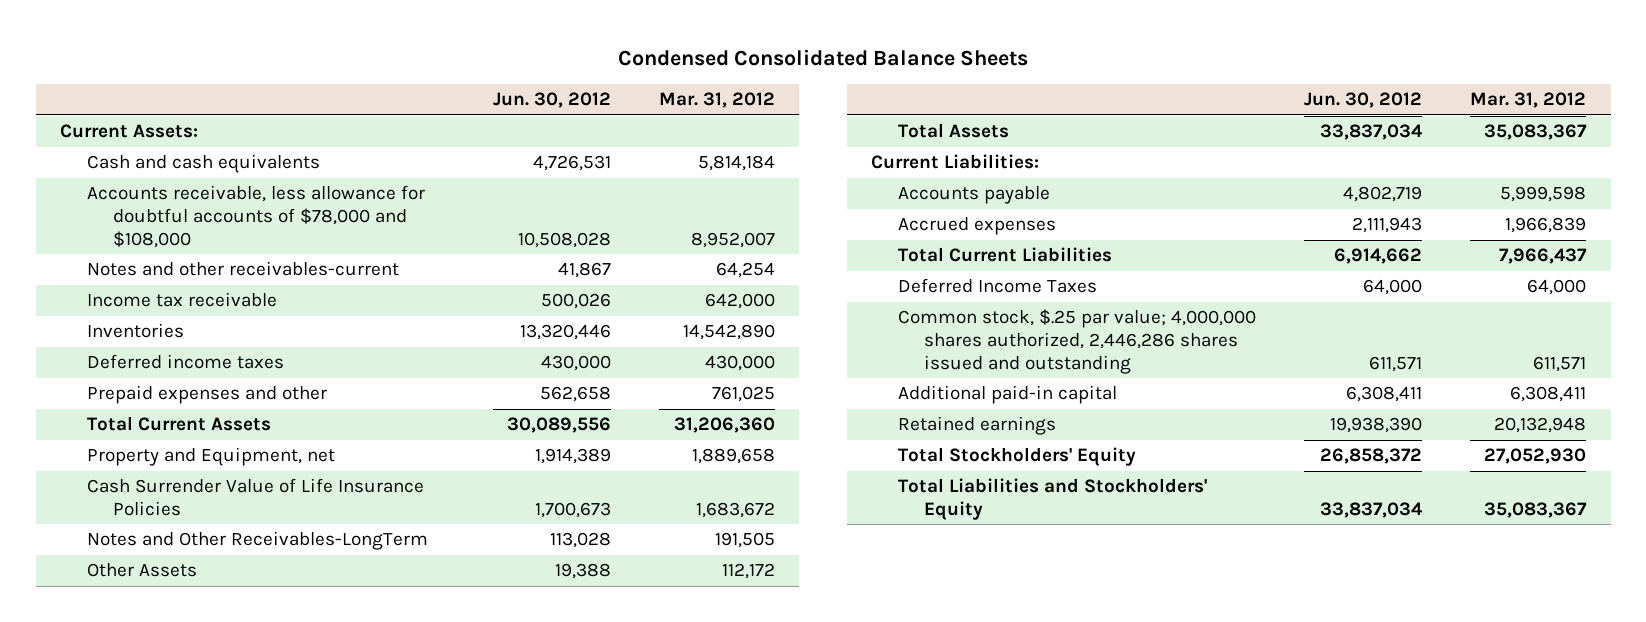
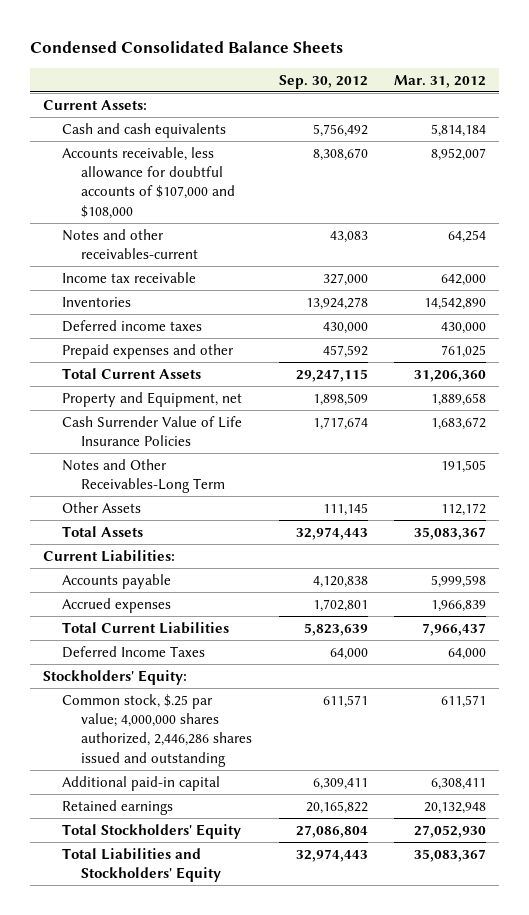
- | Jun. 30, 2012 | Mar. 31, 2012
+ | Sep. 30, 2012 | Mar. 31, 2012
- Accounts receivable, less allowance for doubtful accounts of $78,000 and $108,000 | 10,508,028 | 8,952,007
+ Accounts receivable, less allowance for doubtful accounts of $107,000 and $108,000 | 8,308,670 | 8,952,007
- Notes and Other Receivables-LongTerm | 113,028 | 191,505
+ Notes and Other Receivables-Long Term | | 191,505
+ Stockholders' Equity:

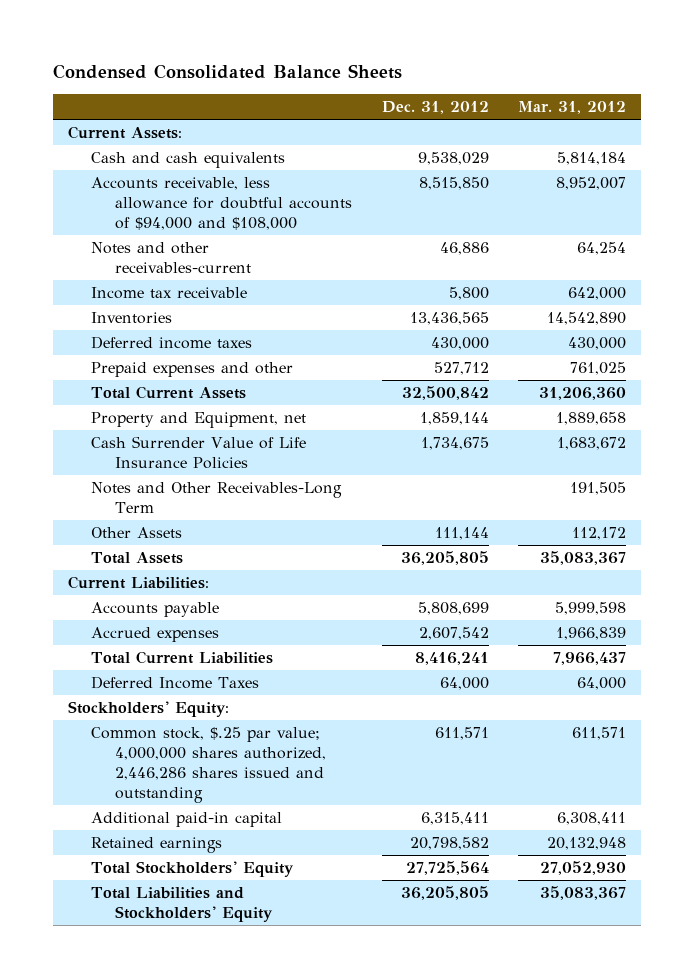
- | Sep. 30, 2012 | Mar. 31, 2012
+ | Dec. 31, 2012 | Mar. 31, 2012
- Accounts receivable, less allowance for doubtful accounts of $107,000 and $108,000 | 8,308,670 | 8,952,007
+ Accounts receivable, less allowance for doubtful accounts of $94,000 and $108,000 | 8,515,850 | 8,952,007

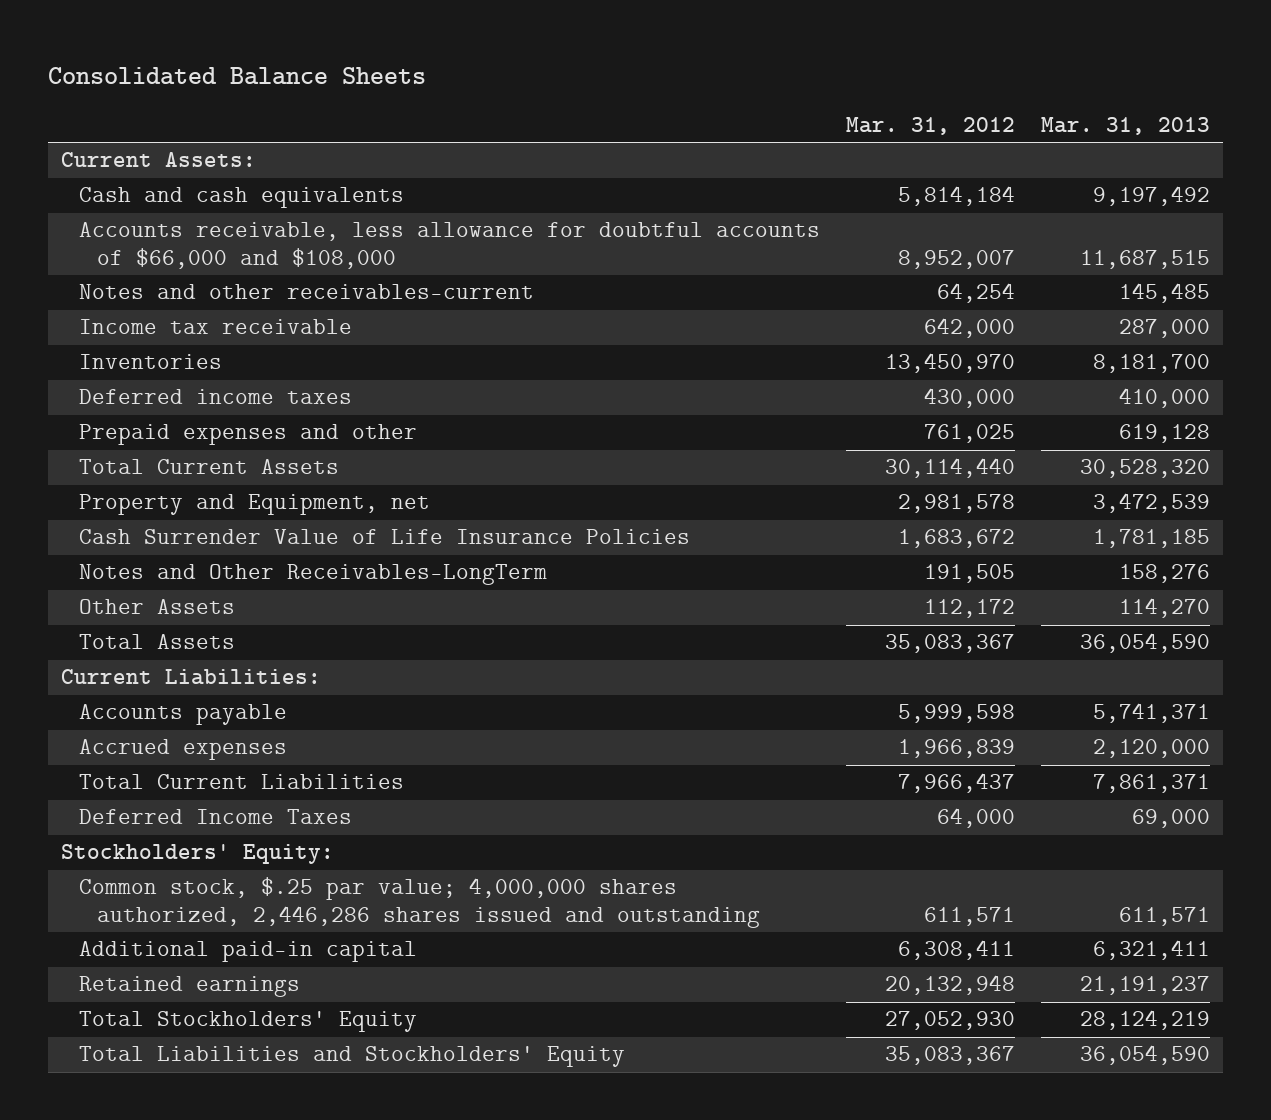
- Condensed Consolidated Balance Sheets
+ Consolidated Balance Sheets
- | Dec. 31, 2012 | Mar. 31, 2012
+ | Mar. 31, 2012 | Mar. 31, 2013
- Accounts receivable, less allowance for doubtful accounts of $94,000 and $108,000 | 8,515,850 | 8,952,007
+ Accounts receivable, less allowance for doubtful accounts of $66,000 and $108,000 | 8,952,007 | 11,687,515
- Inventories | 13,436,565 | 14,542,890
+ Inventories | 13,450,970 | 8,181,700
- Total Current Assets | 32,500,842 | 31,206,360
- Property and Equipment, net | 1,859,144 | 1,889,658
+ Total Current Assets | 30,114,440 | 30,528,320
+ Property and Equipment, net | 2,981,578 | 3,472,539
- Notes and Other Receivables-Long Term | | 191,505
+ Notes and Other Receivables-LongTerm | 191,505 | 158,276

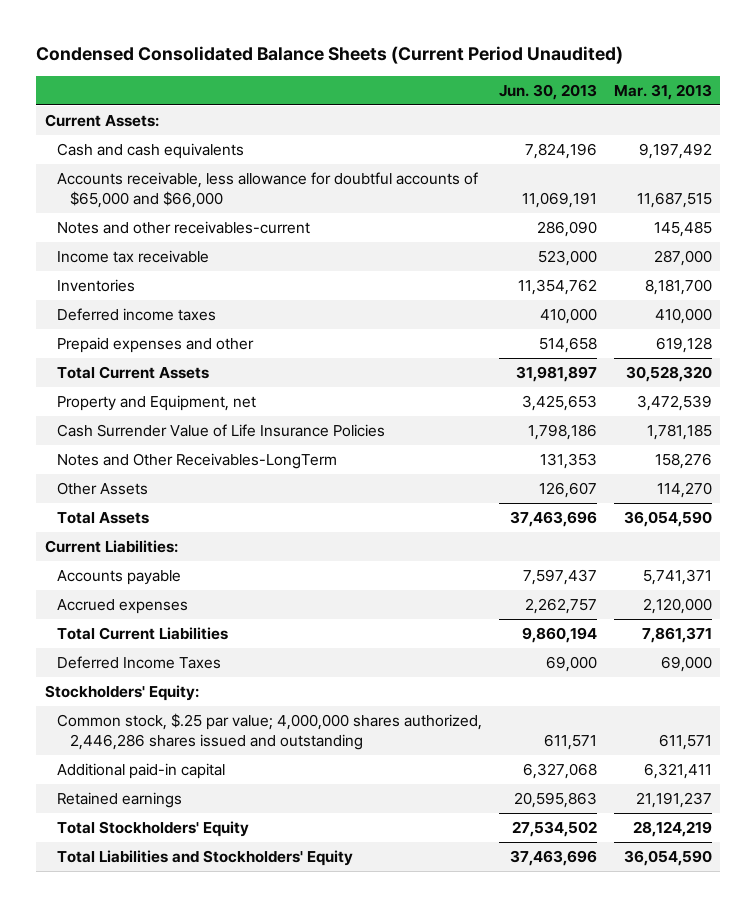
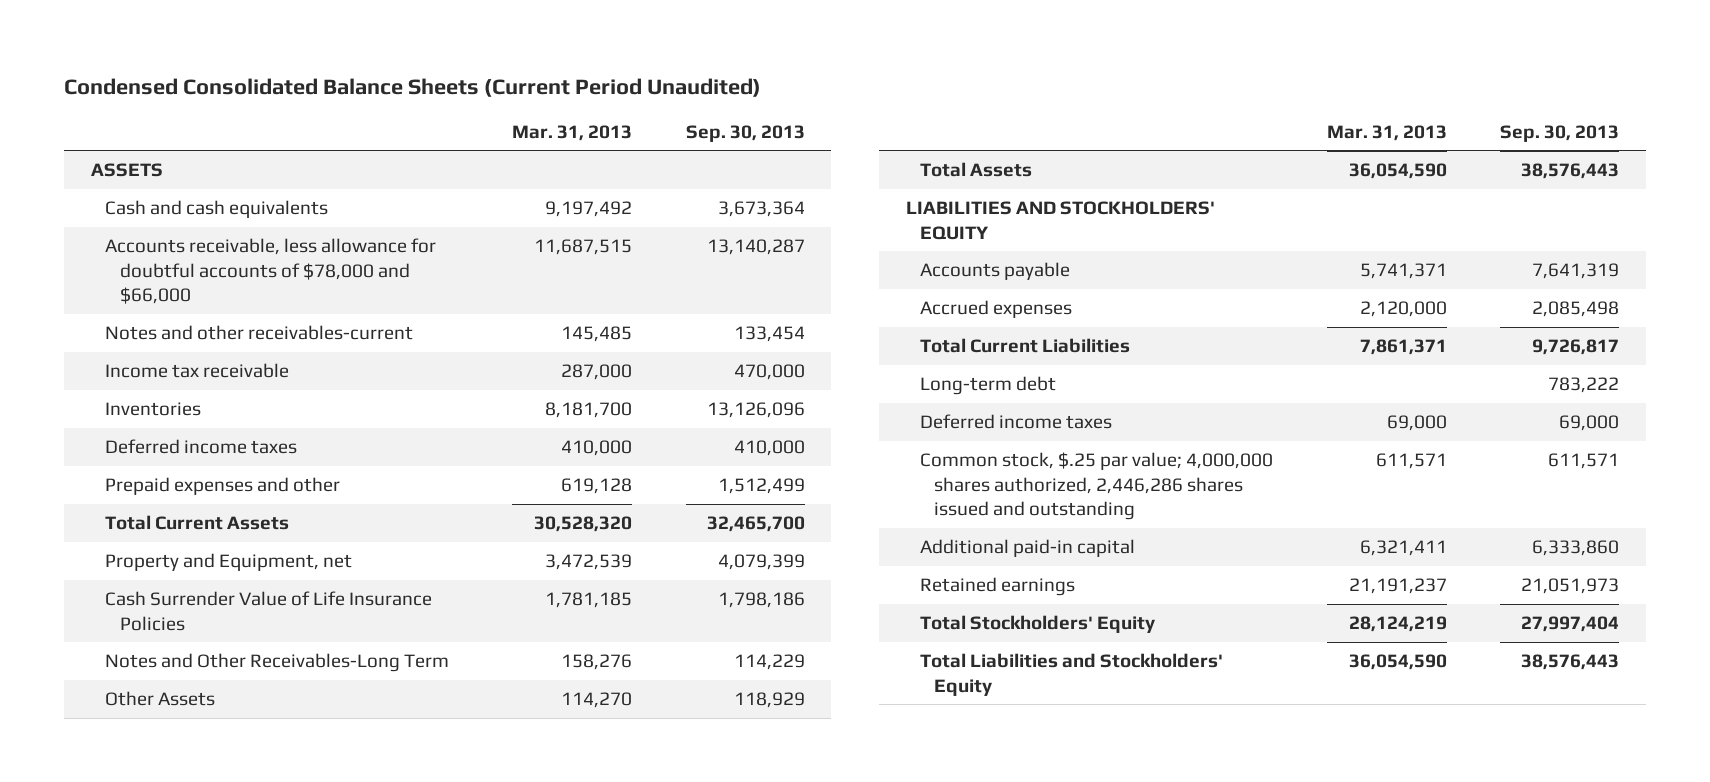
- | Jun. 30, 2013 | Mar. 31, 2013
+ | Mar. 31, 2013 | Sep. 30, 2013
- Current Assets:
+ ASSETS
- Accounts receivable, less allowance for doubtful accounts of $65,000 and $66,000 | 11,069,191 | 11,687,515
+ Accounts receivable, less allowance for doubtful accounts of $78,000 and $66,000 | 11,687,515 | 13,140,287
- Notes and Other Receivables-LongTerm | 131,353 | 158,276
+ Notes and Other Receivables-Long Term | 158,276 | 114,229
- Current Liabilities:
+ LIABILITIES AND STOCKHOLDERS' EQUITY
- Deferred Income Taxes | 69,000 | 69,000
- Stockholders' Equity:
+ Long-term debt | | 783,222
+ Deferred income taxes | 69,000 | 69,000

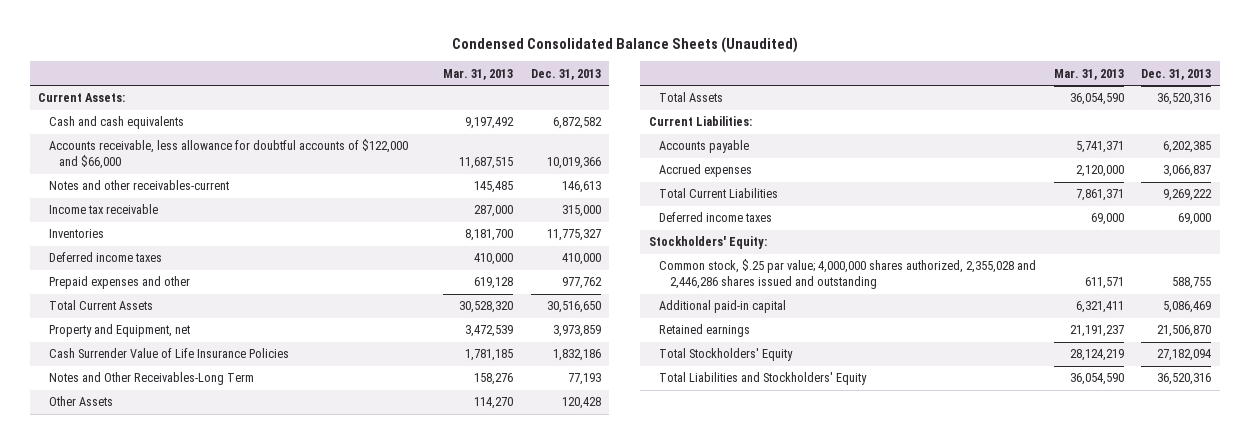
- Condensed Consolidated Balance Sheets (Current Period Unaudited)
+ Condensed Consolidated Balance Sheets (Unaudited)
- | Mar. 31, 2013 | Sep. 30, 2013
+ | Mar. 31, 2013 | Dec. 31, 2013
- ASSETS
+ Current Assets:
- Accounts receivable, less allowance for doubtful accounts of $78,000 and $66,000 | 11,687,515 | 13,140,287
+ Accounts receivable, less allowance for doubtful accounts of $122,000 and $66,000 | 11,687,515 | 10,019,366
- LIABILITIES AND STOCKHOLDERS' EQUITY
+ Current Liabilities:
- Long-term debt | | 783,222
- Common stock, $.25 par value; 4,000,000 shares authorized, 2,446,286 shares issued and outstanding | 611,571 | 611,571
+ Stockholders' Equity:
+ Common stock, $.25 par value; 4,000,000 shares authorized, 2,355,028 and 2,446,286 shares issued and outstanding | 611,571 | 588,755

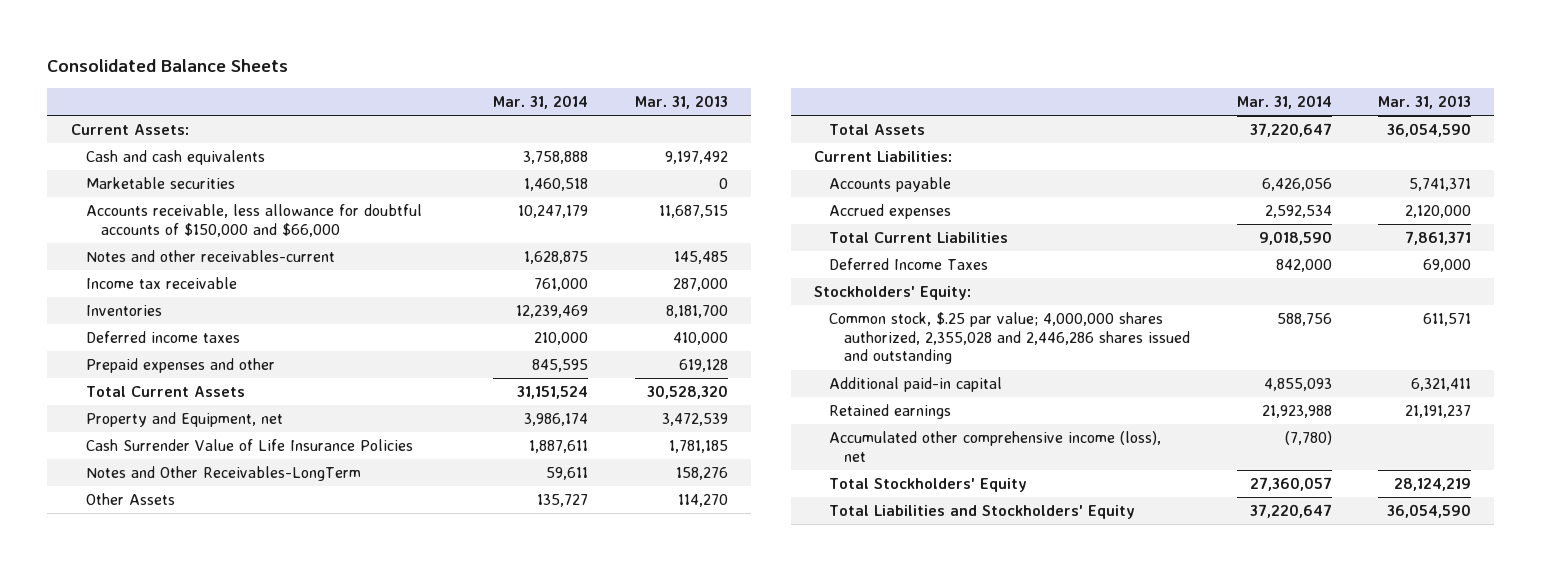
- Condensed Consolidated Balance Sheets (Unaudited)
+ Consolidated Balance Sheets
- | Mar. 31, 2013 | Dec. 31, 2013
+ | Mar. 31, 2014 | Mar. 31, 2013
- Accounts receivable, less allowance for doubtful accounts of $122,000 and $66,000 | 11,687,515 | 10,019,366
+ Marketable securities | 1,460,518 | 0
+ Accounts receivable, less allowance for doubtful accounts of $150,000 and $66,000 | 10,247,179 | 11,687,515
- Notes and Other Receivables-Long Term | 158,276 | 77,193
+ Notes and Other Receivables-LongTerm | 59,611 | 158,276
- Deferred income taxes | 69,000 | 69,000
+ Deferred Income Taxes | 842,000 | 69,000
+ Accumulated other comprehensive income (loss), net | (7,780) |

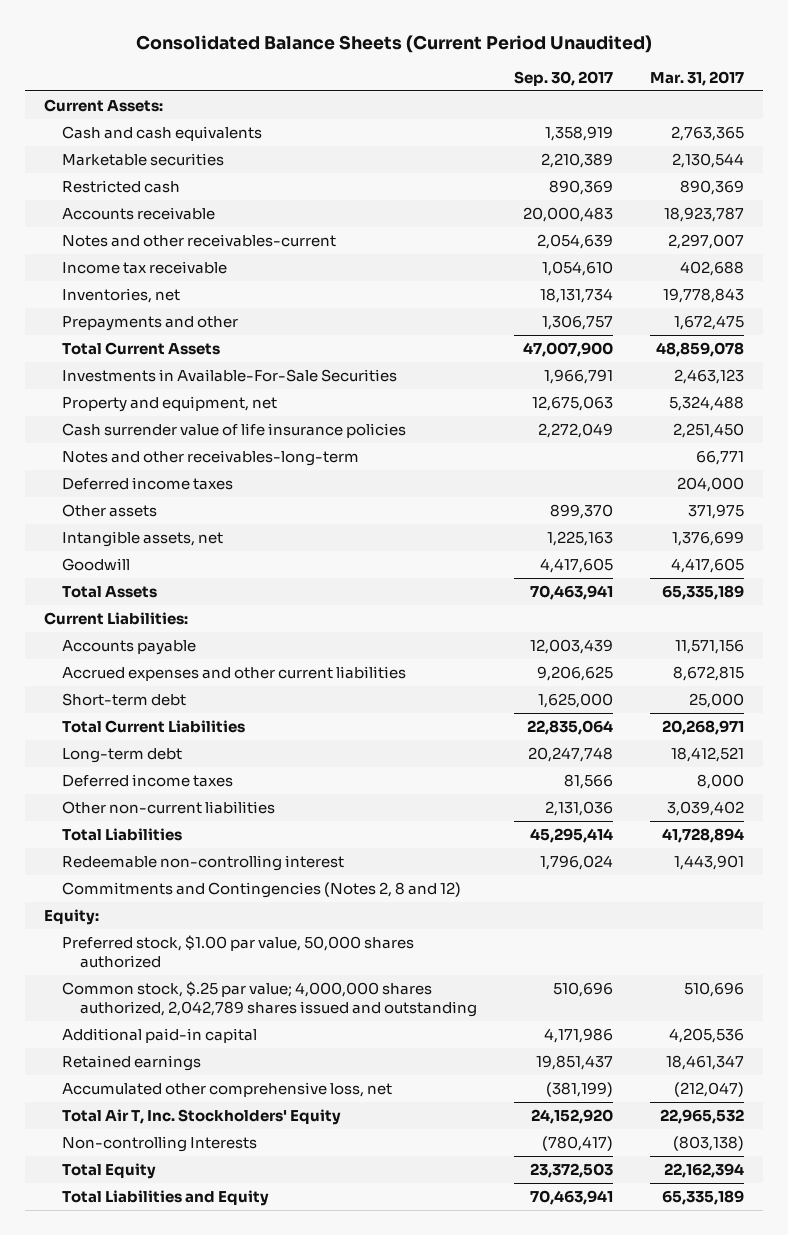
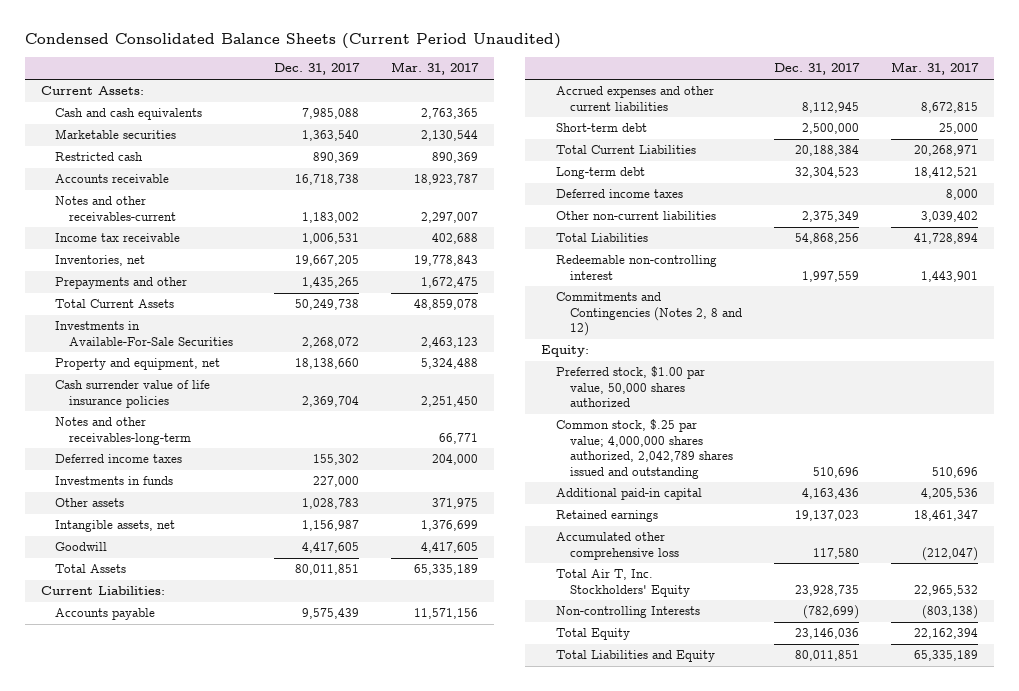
- Consolidated Balance Sheets (Current Period Unaudited)
+ Condensed Consolidated Balance Sheets (Current Period Unaudited)
- | Sep. 30, 2017 | Mar. 31, 2017
+ | Dec. 31, 2017 | Mar. 31, 2017
+ Investments in funds | 227,000 |
- Accumulated other comprehensive loss, net | (381,199) | (212,047)
+ Accumulated other comprehensive loss | 117,580 | (212,047)

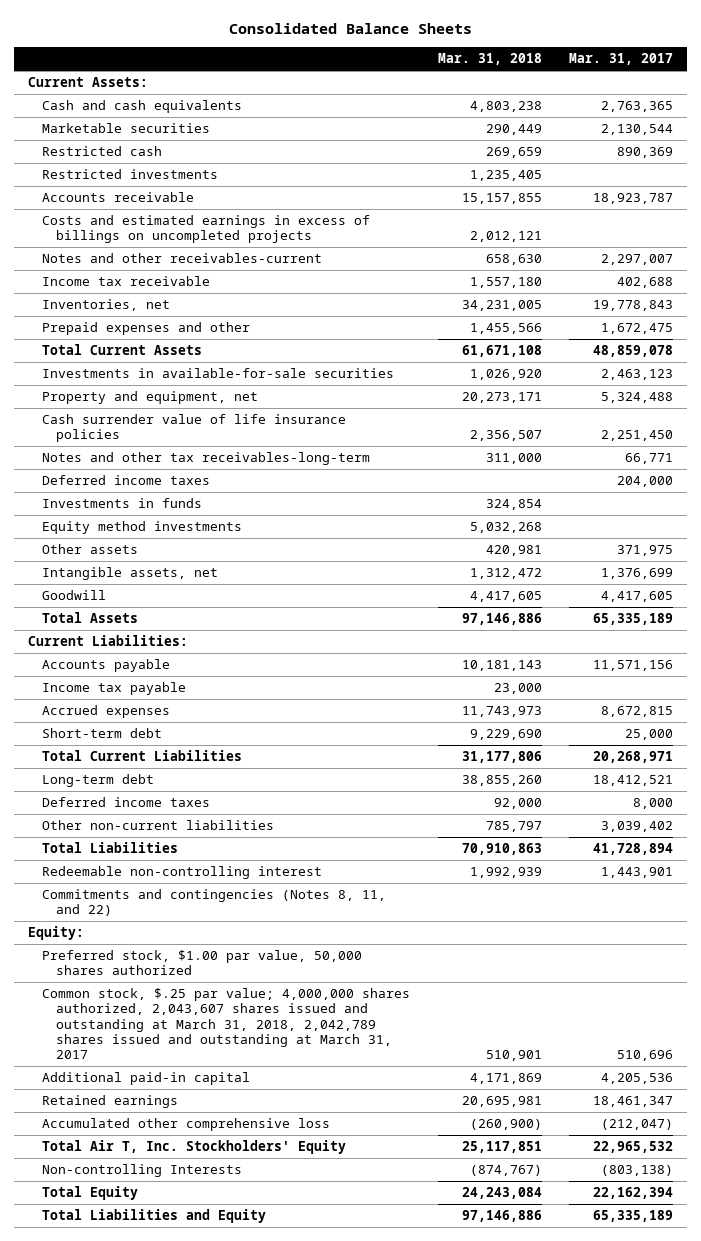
- Condensed Consolidated Balance Sheets (Current Period Unaudited)
+ Consolidated Balance Sheets
- | Dec. 31, 2017 | Mar. 31, 2017
+ | Mar. 31, 2018 | Mar. 31, 2017
+ Restricted investments | 1,235,405 |
+ Costs and estimated earnings in excess of billings on uncompleted projects | 2,012,121 |
- Prepayments and other | 1,435,265 | 1,672,475
+ Prepaid expenses and other | 1,455,566 | 1,672,475
- Investments in Available-For-Sale Securities | 2,268,072 | 2,463,123
+ Investments in available-for-sale securities | 1,026,920 | 2,463,123
- Notes and other receivables-long-term | | 66,771
+ Notes and other tax receivables-long-term | 311,000 | 66,771
+ Equity method investments | 5,032,268 |
- Accrued expenses and other current liabilities | 8,112,945 | 8,672,815
+ Income tax payable | 23,000 |
+ Accrued expenses | 11,743,973 | 8,672,815
- Commitments and Contingencies (Notes 2, 8 and 12)
+ Commitments and contingencies (Notes 8, 11, and 22)
- Common stock, $.25 par value; 4,000,000 shares authorized, 2,042,789 shares issued and outstanding | 510,696 | 510,696
+ Common stock, $.25 par value; 4,000,000 shares authorized, 2,043,607 shares issued and outstanding at March 31, 2018, 2,042,789 shares issued and outstanding at March 31, 2017 | 510,901 | 510,696

